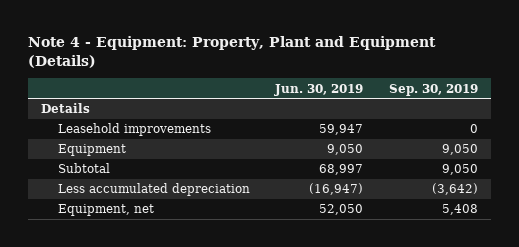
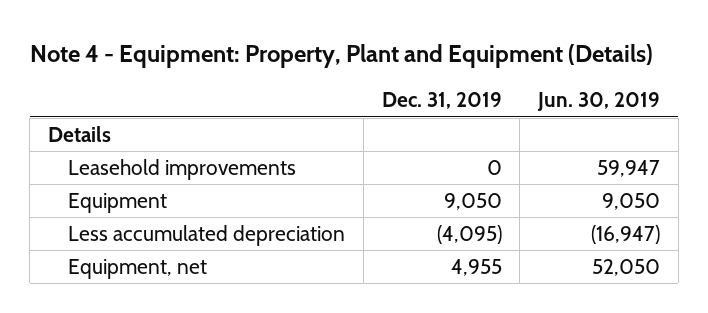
- | Jun. 30, 2019 | Sep. 30, 2019
+ | Dec. 31, 2019 | Jun. 30, 2019
- Subtotal | 68,997 | 9,050

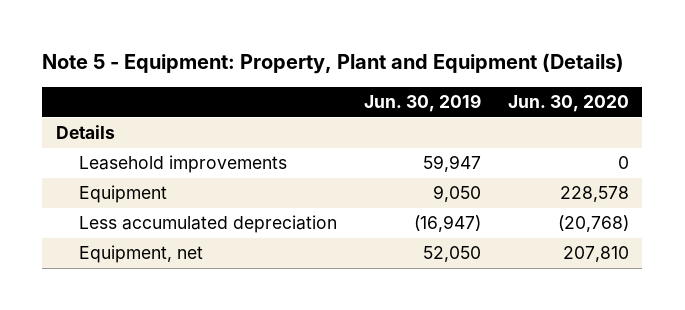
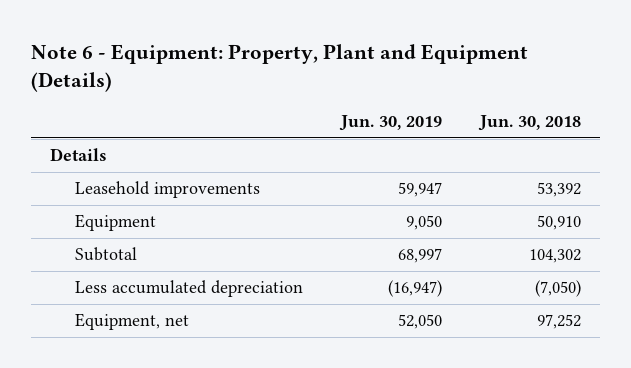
- Note 5 - Equipment: Property, Plant and Equipment (Details)
+ Note 6 - Equipment: Property, Plant and Equipment (Details)
- | Jun. 30, 2019 | Jun. 30, 2020
+ | Jun. 30, 2019 | Jun. 30, 2018
+ Subtotal | 68,997 | 104,302

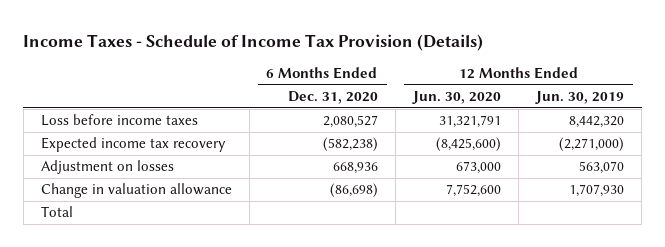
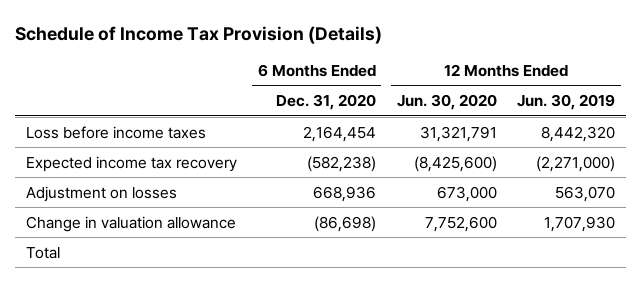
- Income Taxes - Schedule of Income Tax Provision (Details)
+ Schedule of Income Tax Provision (Details)
- Loss before income taxes | 2,080,527 | 31,321,791 | 8,442,320
+ Loss before income taxes | 2,164,454 | 31,321,791 | 8,442,320

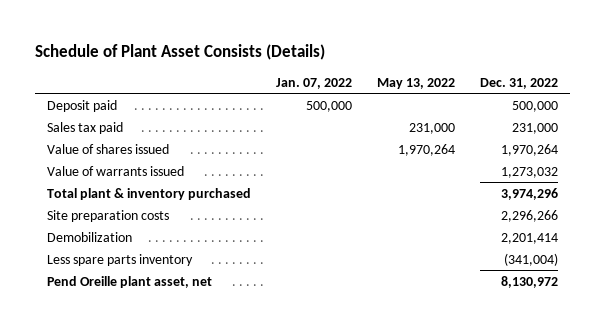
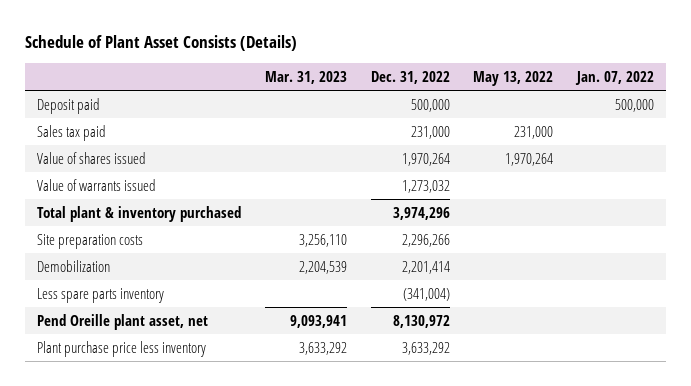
- | Jan. 07, 2022 | May 13, 2022 | Dec. 31, 2022
+ | Mar. 31, 2023 | Dec. 31, 2022 | May 13, 2022 | Jan. 07, 2022
+ Plant purchase price less inventory | 3,633,292 | 3,633,292 | |

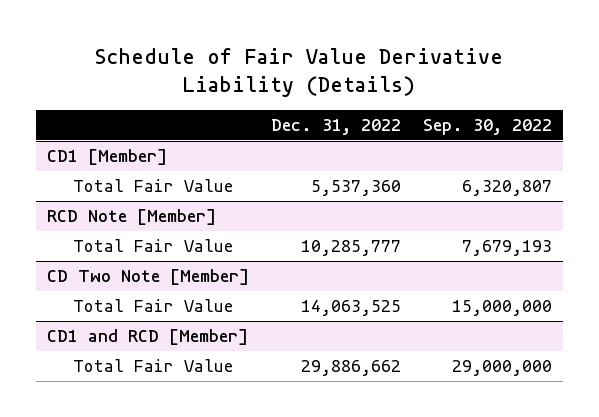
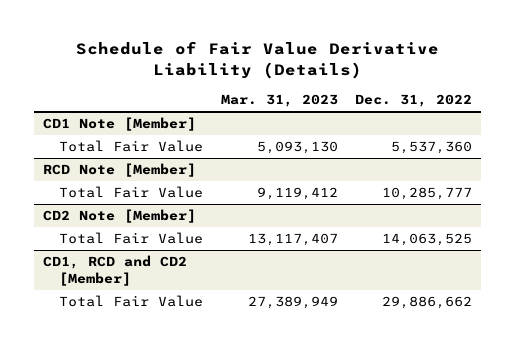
- | Dec. 31, 2022 | Sep. 30, 2022
+ | Mar. 31, 2023 | Dec. 31, 2022
- CD1 [Member]
+ CD1 Note [Member]
- CD Two Note [Member]
+ CD2 Note [Member]
- CD1 and RCD [Member]
+ CD1, RCD and CD2 [Member]

